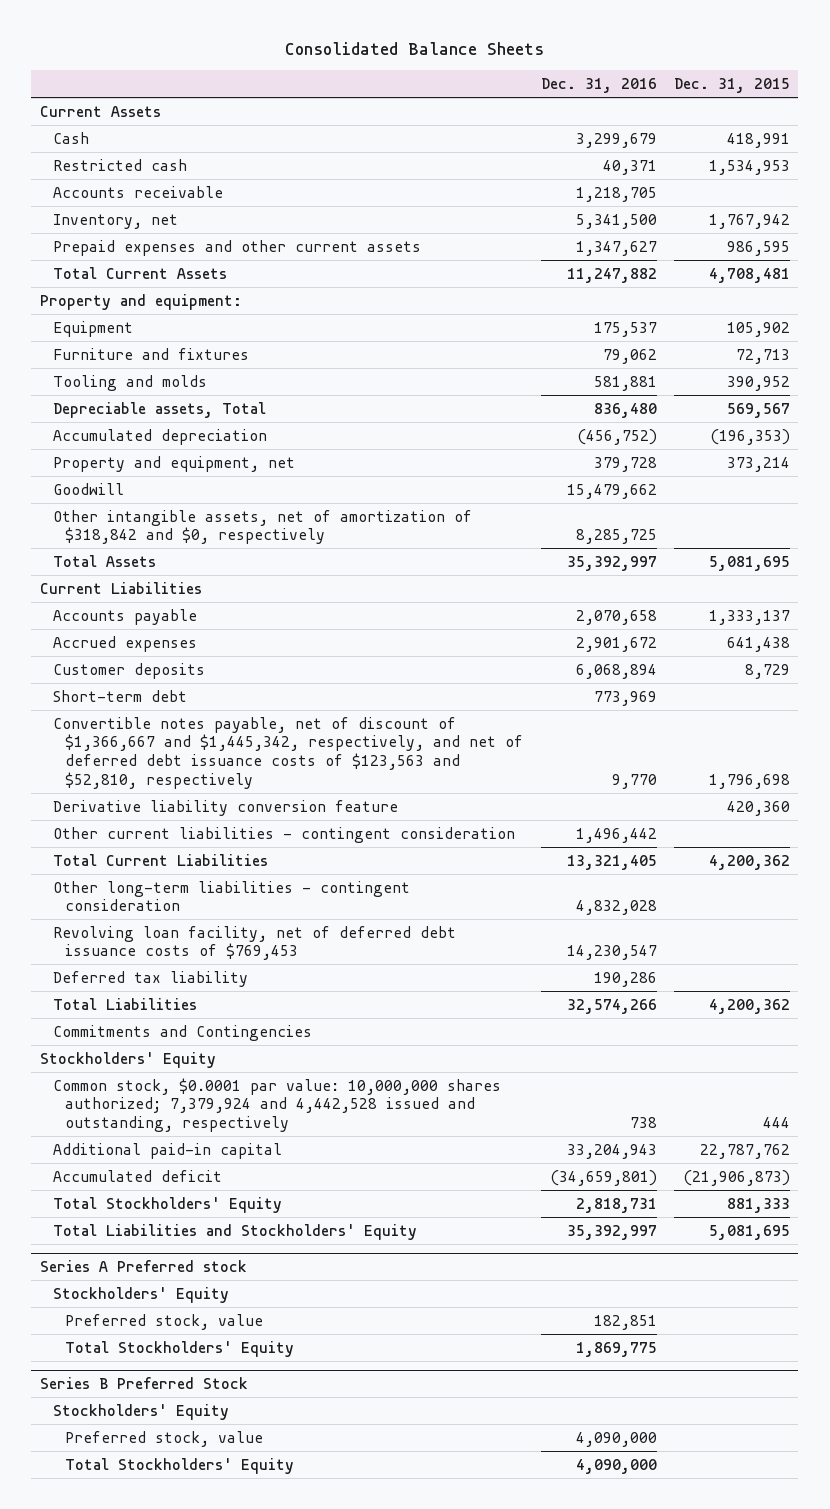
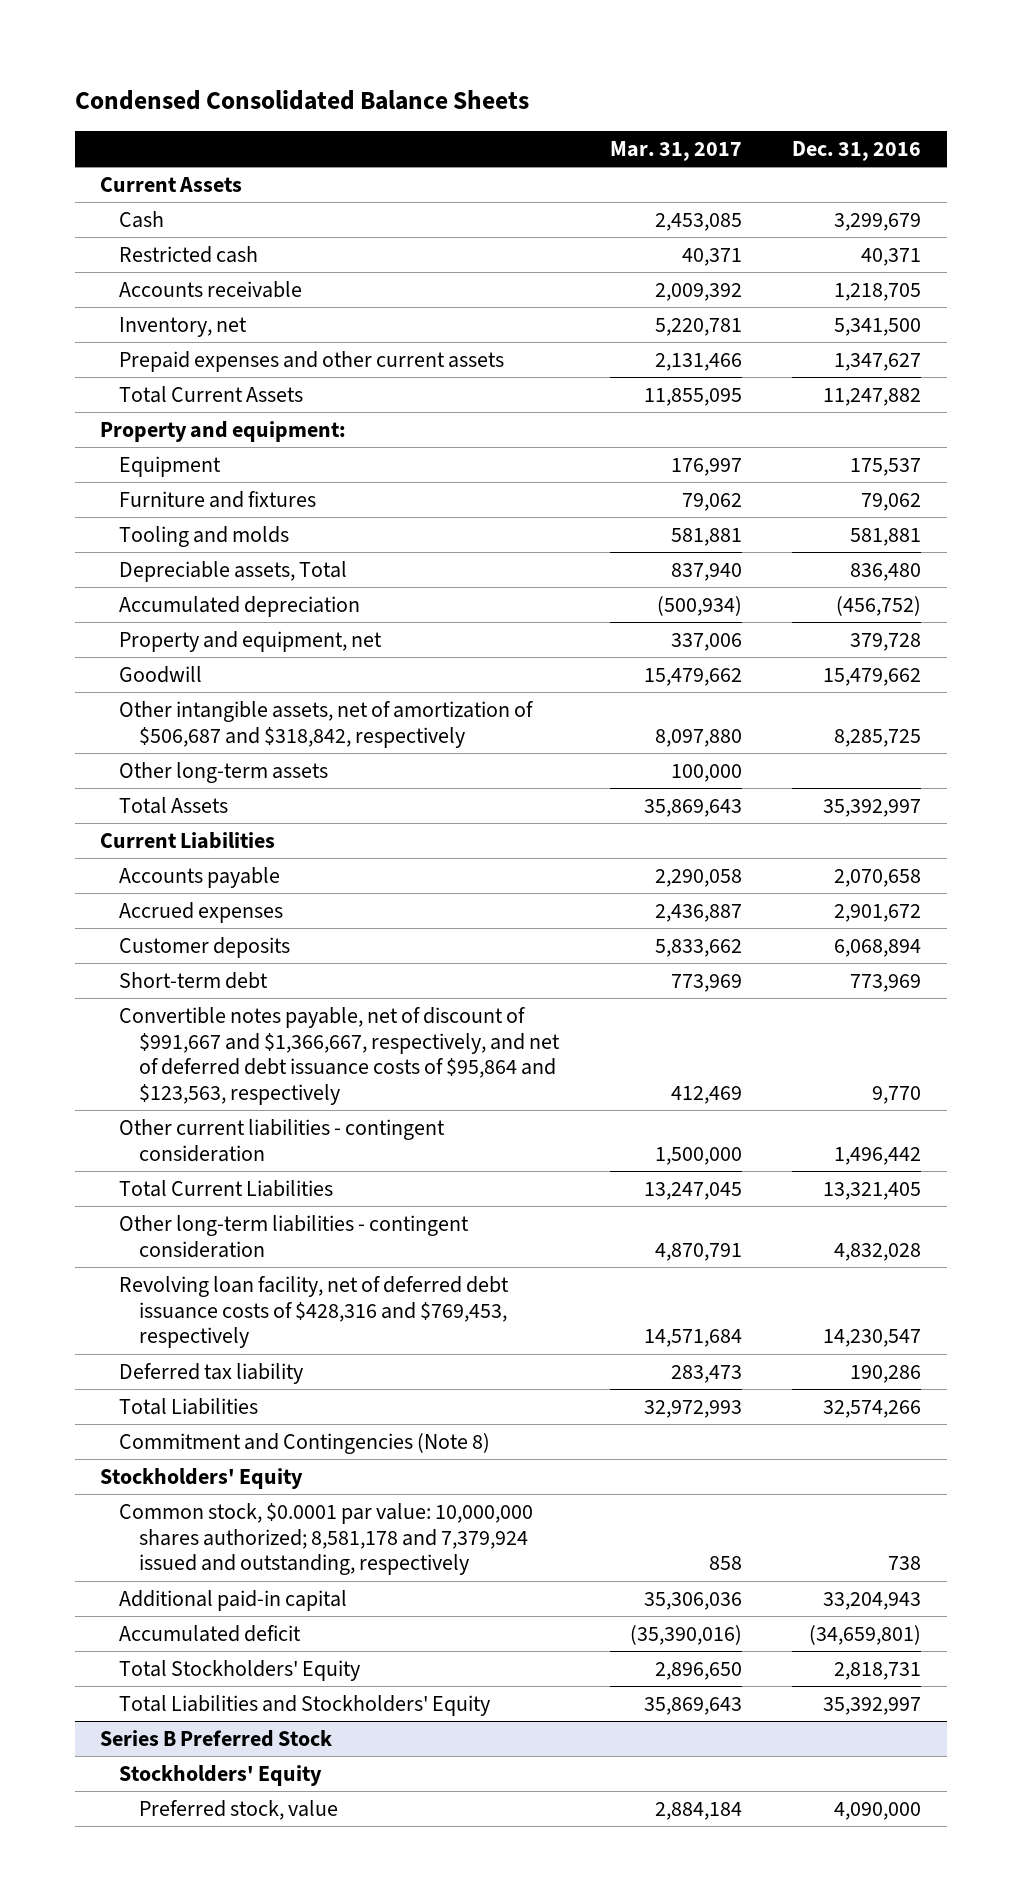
- Consolidated Balance Sheets
+ Condensed Consolidated Balance Sheets
- | Dec. 31, 2016 | Dec. 31, 2015
+ | Mar. 31, 2017 | Dec. 31, 2016
- Other intangible assets, net of amortization of $318,842 and $0, respectively | 8,285,725 |
+ Other intangible assets, net of amortization of $506,687 and $318,842, respectively | 8,097,880 | 8,285,725
+ Other long-term assets | 100,000 |
- Convertible notes payable, net of discount of $1,366,667 and $1,445,342, respectively, and net of deferred debt issuance costs of $123,563 and $52,810, respectively | 9,770 | 1,796,698
- Derivative liability conversion feature | | 420,360
+ Convertible notes payable, net of discount of $991,667 and $1,366,667, respectively, and net of deferred debt issuance costs of $95,864 and $123,563, respectively | 412,469 | 9,770
- Revolving loan facility, net of deferred debt issuance costs of $769,453 | 14,230,547 |
+ Revolving loan facility, net of deferred debt issuance costs of $428,316 and $769,453, respectively | 14,571,684 | 14,230,547
- Commitments and Contingencies
+ Commitment and Contingencies (Note 8)
- Common stock, $0.0001 par value: 10,000,000 shares authorized; 7,379,924 and 4,442,528 issued and outstanding, respectively | 738 | 444
+ Common stock, $0.0001 par value: 10,000,000 shares authorized; 8,581,178 and 7,379,924 issued and outstanding, respectively | 858 | 738
- Series A Preferred stock
- Stockholders' Equity
- Preferred stock, value | 182,851 |
- Total Stockholders' Equity | 1,869,775 |
@ Series B Preferred Stock
- Total Stockholders' Equity | 4,090,000 |

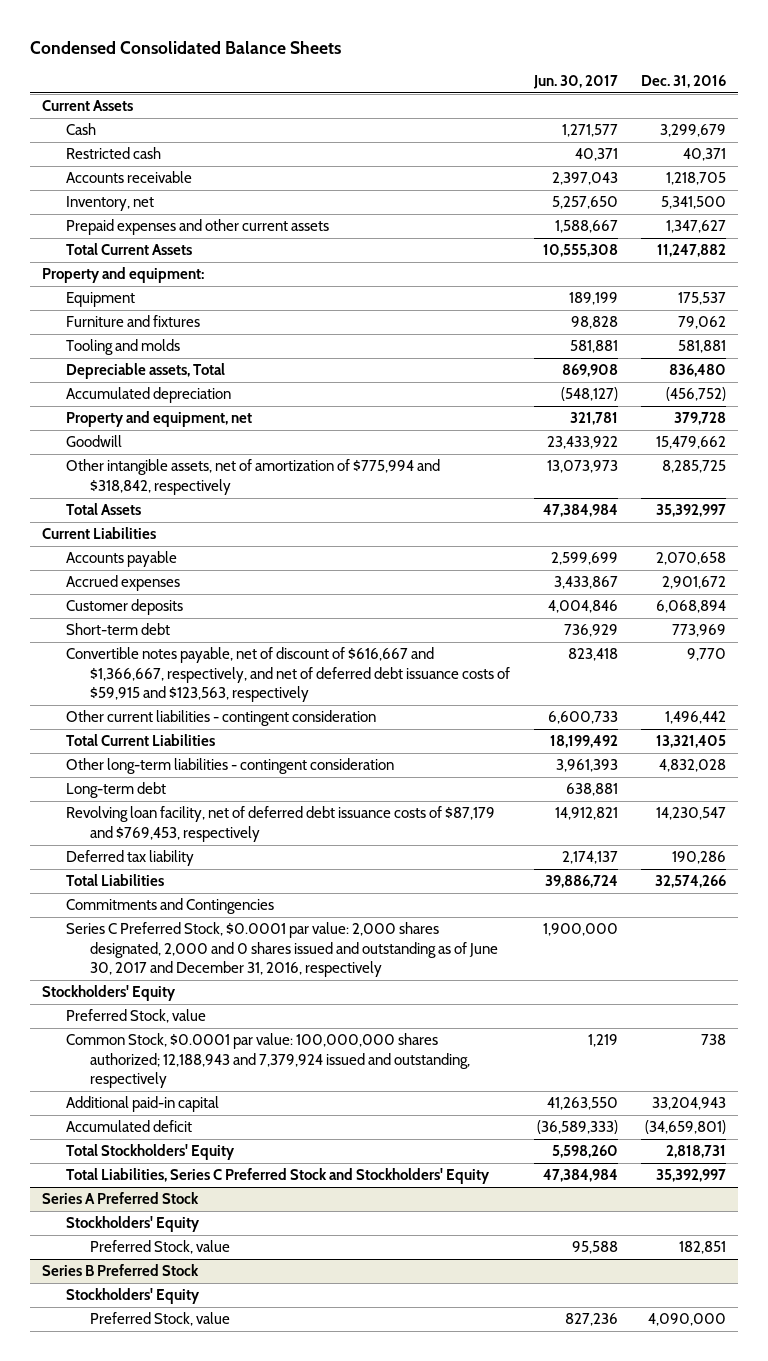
- | Mar. 31, 2017 | Dec. 31, 2016
+ | Jun. 30, 2017 | Dec. 31, 2016
- Other intangible assets, net of amortization of $506,687 and $318,842, respectively | 8,097,880 | 8,285,725
- Other long-term assets | 100,000 |
+ Other intangible assets, net of amortization of $775,994 and $318,842, respectively | 13,073,973 | 8,285,725
- Convertible notes payable, net of discount of $991,667 and $1,366,667, respectively, and net of deferred debt issuance costs of $95,864 and $123,563, respectively | 412,469 | 9,770
+ Convertible notes payable, net of discount of $616,667 and $1,366,667, respectively, and net of deferred debt issuance costs of $59,915 and $123,563, respectively | 823,418 | 9,770
- Revolving loan facility, net of deferred debt issuance costs of $428,316 and $769,453, respectively | 14,571,684 | 14,230,547
+ Long-term debt | 638,881 |
+ Revolving loan facility, net of deferred debt issuance costs of $87,179 and $769,453, respectively | 14,912,821 | 14,230,547
- Commitment and Contingencies (Note 8)
+ Commitments and Contingencies
+ Series C Preferred Stock, $0.0001 par value: 2,000 shares designated, 2,000 and 0 shares issued and outstanding as of June 30, 2017 and December 31, 2016, respectively | 1,900,000 |
- Common stock, $0.0001 par value: 10,000,000 shares authorized; 8,581,178 and 7,379,924 issued and outstanding, respectively | 858 | 738
+ Preferred Stock, value
+ Common Stock, $0.0001 par value: 100,000,000 shares authorized; 12,188,943 and 7,379,924 issued and outstanding, respectively | 1,219 | 738
- Total Liabilities and Stockholders' Equity | 35,869,643 | 35,392,997
+ Total Liabilities, Series C Preferred Stock and Stockholders' Equity | 47,384,984 | 35,392,997
+ Series A Preferred Stock
+ Stockholders' Equity
+ Preferred Stock, value | 95,588 | 182,851
@ Series B Preferred Stock
- Preferred stock, value | 2,884,184 | 4,090,000
+ Preferred Stock, value | 827,236 | 4,090,000

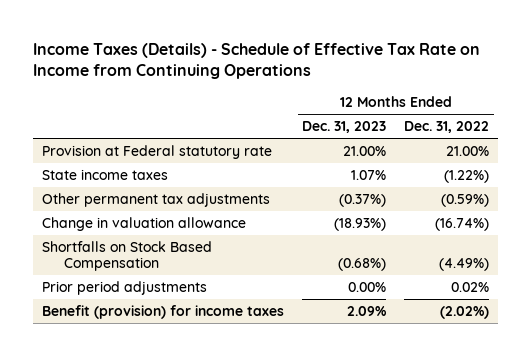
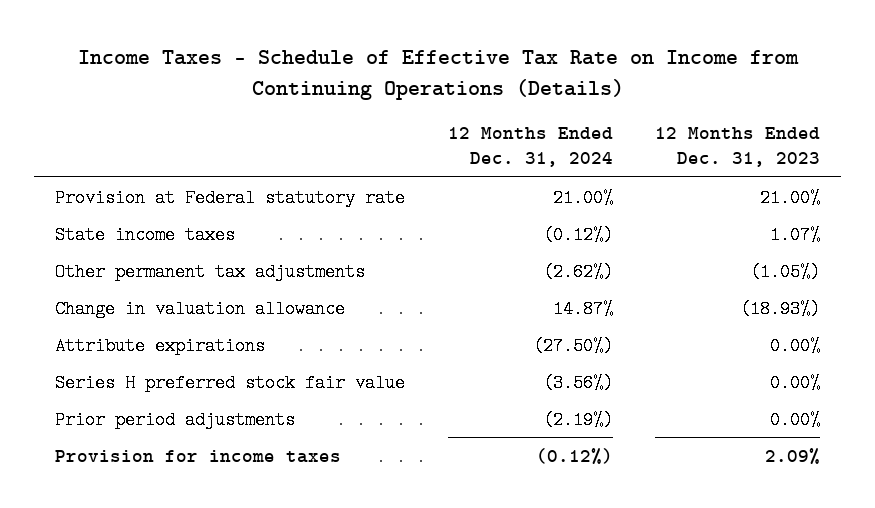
- Income Taxes (Details) - Schedule of Effective Tax Rate on Income from Continuing Operations
+ Income Taxes - Schedule of Effective Tax Rate on Income from Continuing Operations (Details)
- | 12 Months Ended Dec. 31, 2023 | 12 Months Ended Dec. 31, 2022
+ | 12 Months Ended Dec. 31, 2024 | 12 Months Ended Dec. 31, 2023
- Other permanent tax adjustments | (0.37%) | (0.59%)
+ Other permanent tax adjustments | (2.62%) | (1.05%)
- Shortfalls on Stock Based Compensation | (0.68%) | (4.49%)
+ Attribute expirations | (27.50%) | 0.00%
+ Series H preferred stock fair value | (3.56%) | 0.00%
- Benefit (provision) for income taxes | 2.09% | (2.02%)
+ Provision for income taxes | (0.12%) | 2.09%

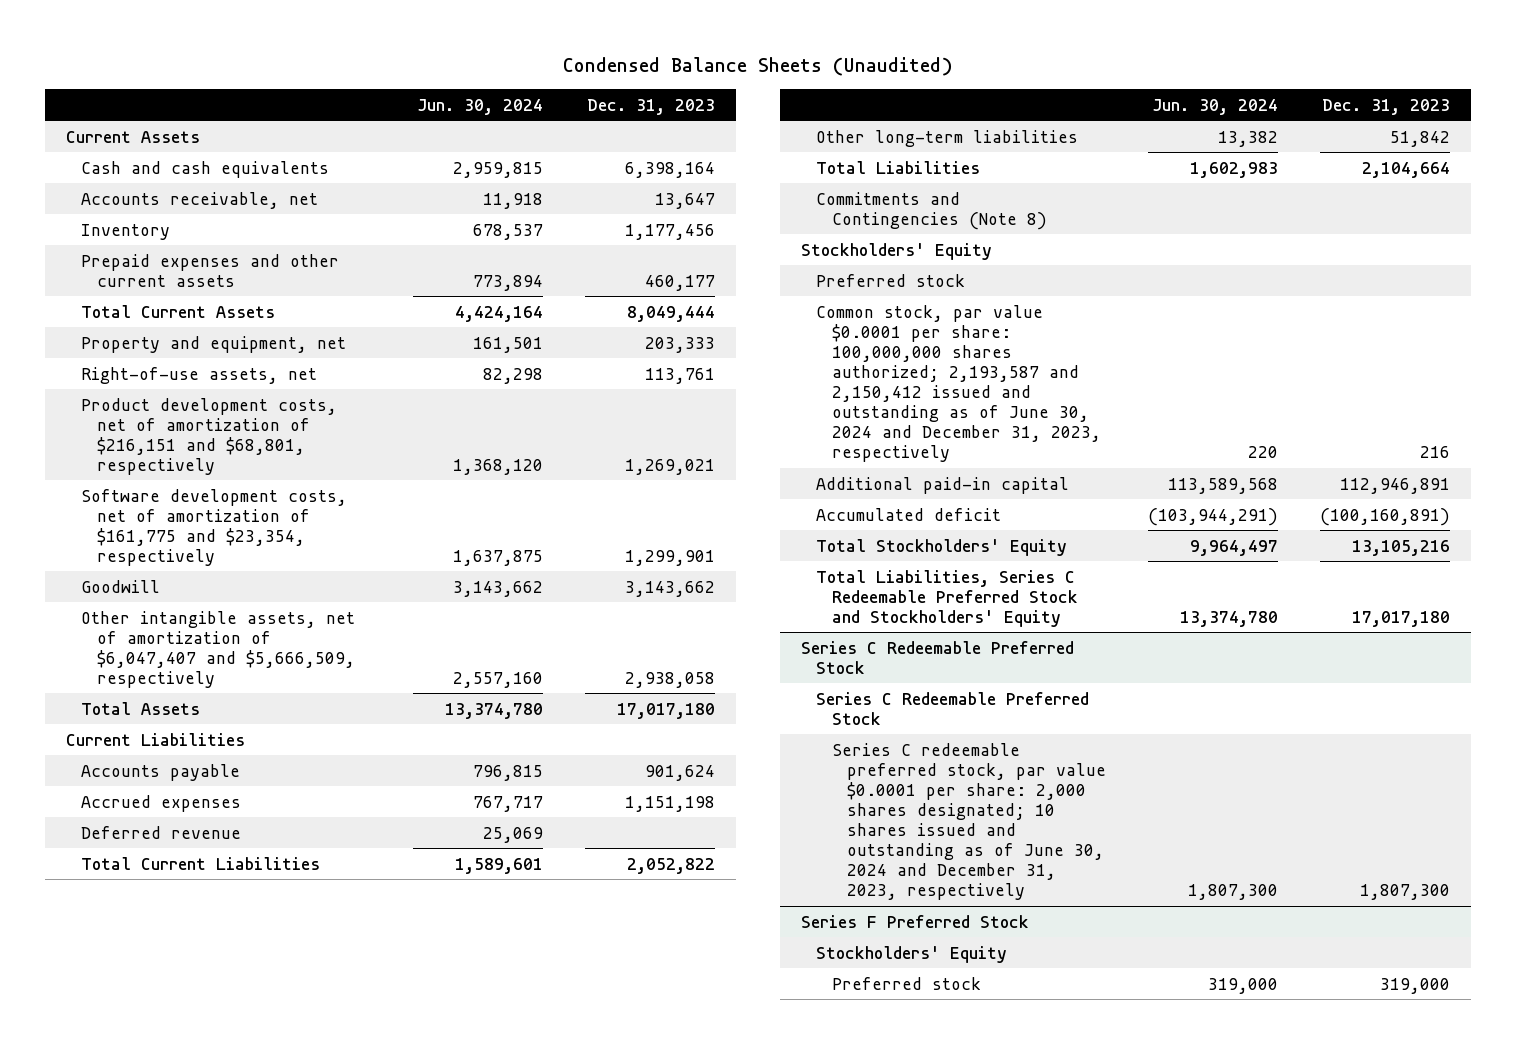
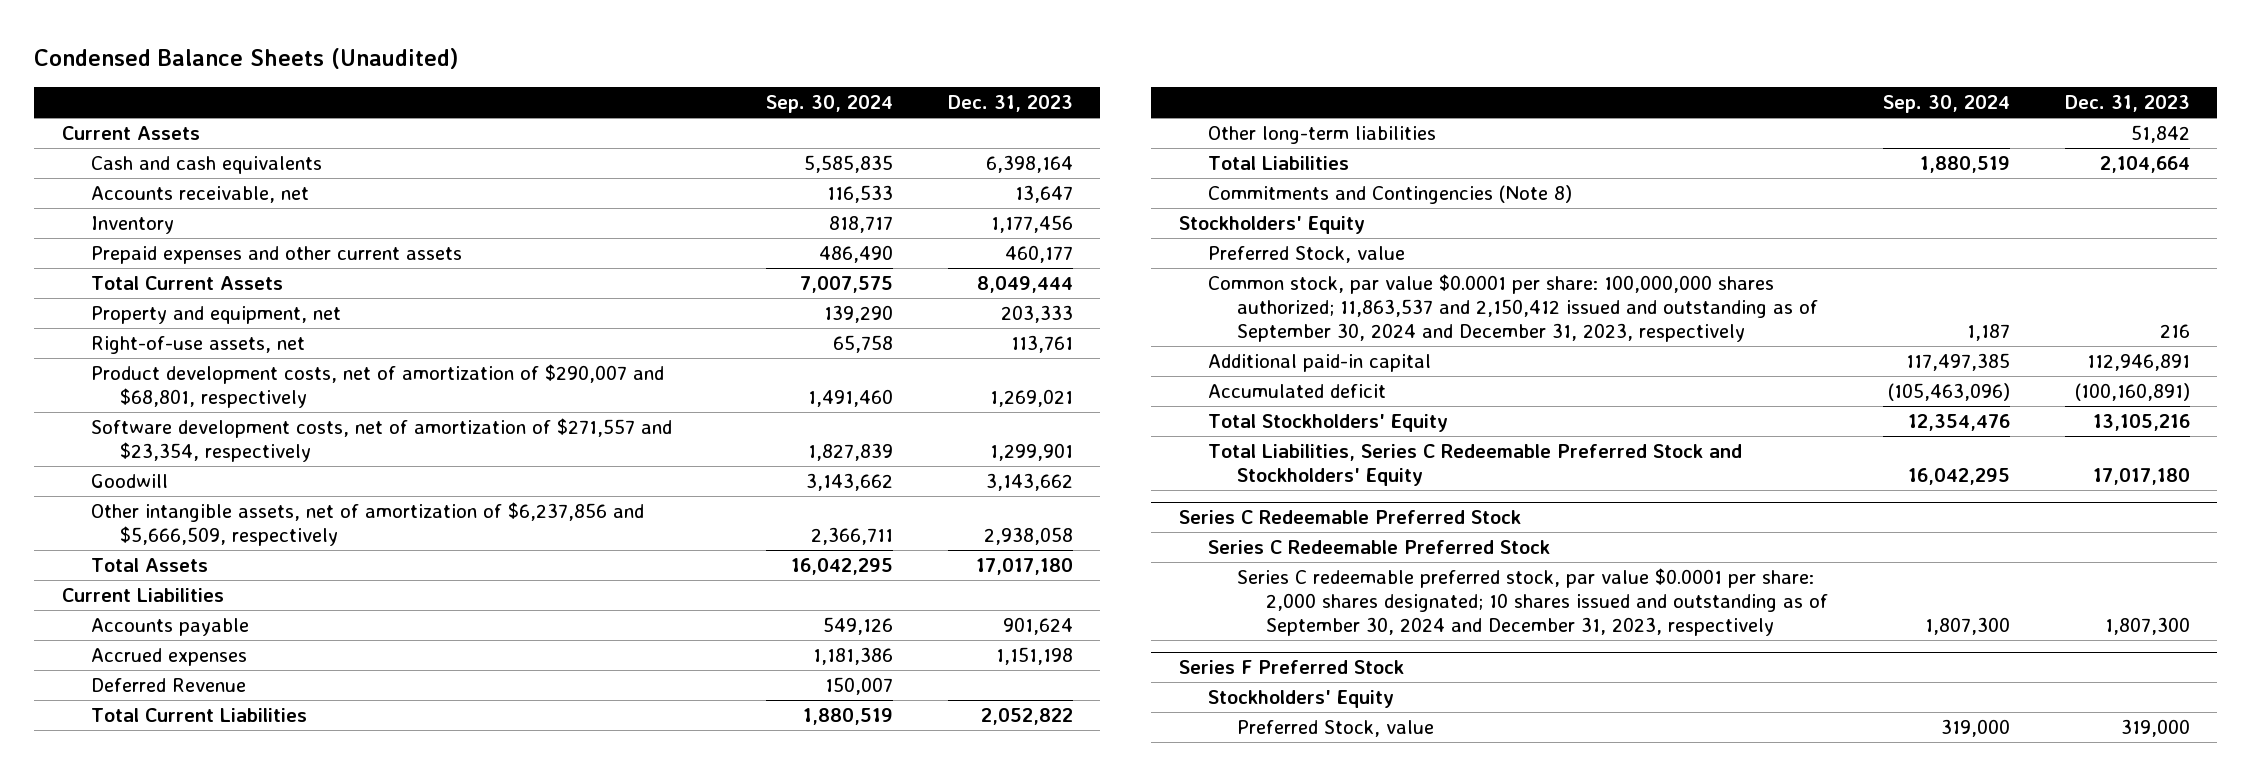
- | Jun. 30, 2024 | Dec. 31, 2023
+ | Sep. 30, 2024 | Dec. 31, 2023
- Product development costs, net of amortization of $216,151 and $68,801, respectively | 1,368,120 | 1,269,021
- Software development costs, net of amortization of $161,775 and $23,354, respectively | 1,637,875 | 1,299,901
+ Product development costs, net of amortization of $290,007 and $68,801, respectively | 1,491,460 | 1,269,021
+ Software development costs, net of amortization of $271,557 and $23,354, respectively | 1,827,839 | 1,299,901
- Other intangible assets, net of amortization of $6,047,407 and $5,666,509, respectively | 2,557,160 | 2,938,058
+ Other intangible assets, net of amortization of $6,237,856 and $5,666,509, respectively | 2,366,711 | 2,938,058
- Deferred revenue | 25,069 |
+ Deferred Revenue | 150,007 |
- Preferred stock
- Common stock, par value $0.0001 per share: 100,000,000 shares authorized; 2,193,587 and 2,150,412 issued and outstanding as of June 30, 2024 and December 31, 2023, respectively | 220 | 216
+ Preferred Stock, value
+ Common stock, par value $0.0001 per share: 100,000,000 shares authorized; 11,863,537 and 2,150,412 issued and outstanding as of September 30, 2024 and December 31, 2023, respectively | 1,187 | 216
@ Series C Redeemable Preferred Stock
- Series C redeemable preferred stock, par value $0.0001 per share: 2,000 shares designated; 10 shares issued and outstanding as of June 30, 2024 and December 31, 2023, respectively | 1,807,300 | 1,807,300
+ Series C redeemable preferred stock, par value $0.0001 per share: 2,000 shares designated; 10 shares issued and outstanding as of September 30, 2024 and December 31, 2023, respectively | 1,807,300 | 1,807,300
@ Series F Preferred Stock
- Preferred stock | 319,000 | 319,000
+ Preferred Stock, value | 319,000 | 319,000

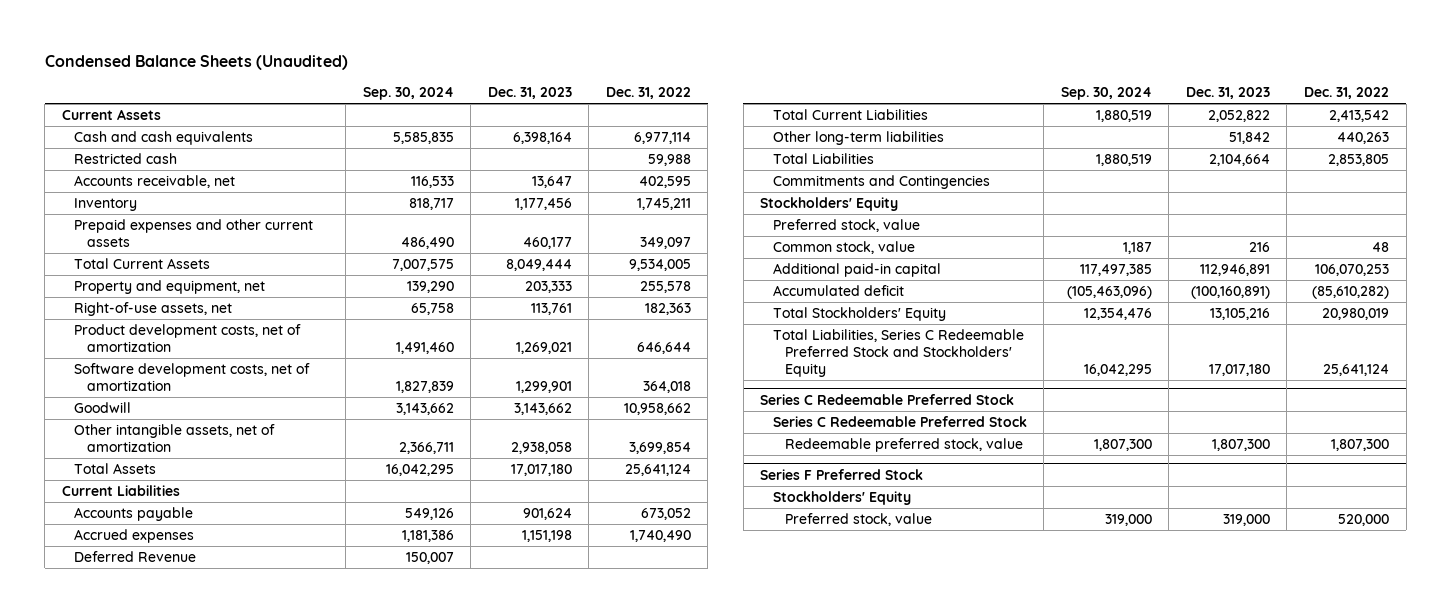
- | Sep. 30, 2024 | Dec. 31, 2023
+ | Sep. 30, 2024 | Dec. 31, 2023 | Dec. 31, 2022
+ Restricted cash | | | 59,988
- Product development costs, net of amortization of $290,007 and $68,801, respectively | 1,491,460 | 1,269,021
- Software development costs, net of amortization of $271,557 and $23,354, respectively | 1,827,839 | 1,299,901
+ Product development costs, net of amortization | 1,491,460 | 1,269,021 | 646,644
+ Software development costs, net of amortization | 1,827,839 | 1,299,901 | 364,018
- Other intangible assets, net of amortization of $6,237,856 and $5,666,509, respectively | 2,366,711 | 2,938,058
+ Other intangible assets, net of amortization | 2,366,711 | 2,938,058 | 3,699,854
- Commitments and Contingencies (Note 8)
+ Commitments and Contingencies
- Preferred Stock, value
- Common stock, par value $0.0001 per share: 100,000,000 shares authorized; 11,863,537 and 2,150,412 issued and outstanding as of September 30, 2024 and December 31, 2023, respectively | 1,187 | 216
+ Preferred stock, value
+ Common stock, value | 1,187 | 216 | 48
@ Series C Redeemable Preferred Stock
- Series C redeemable preferred stock, par value $0.0001 per share: 2,000 shares designated; 10 shares issued and outstanding as of September 30, 2024 and December 31, 2023, respectively | 1,807,300 | 1,807,300
+ Redeemable preferred stock, value | 1,807,300 | 1,807,300 | 1,807,300
@ Series F Preferred Stock
- Preferred Stock, value | 319,000 | 319,000
+ Preferred stock, value | 319,000 | 319,000 | 520,000

